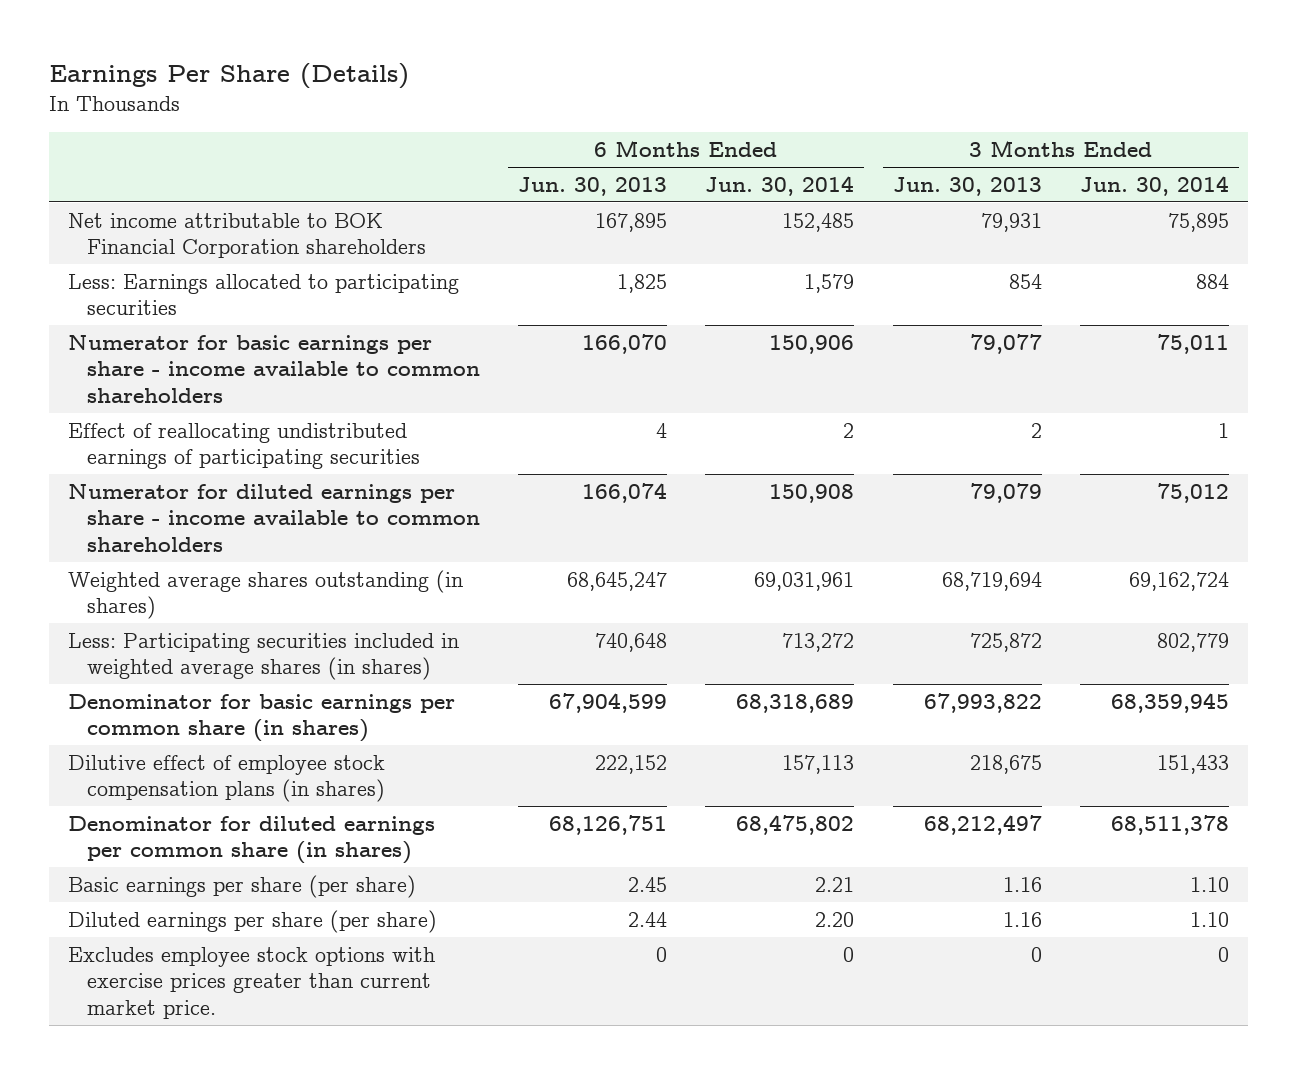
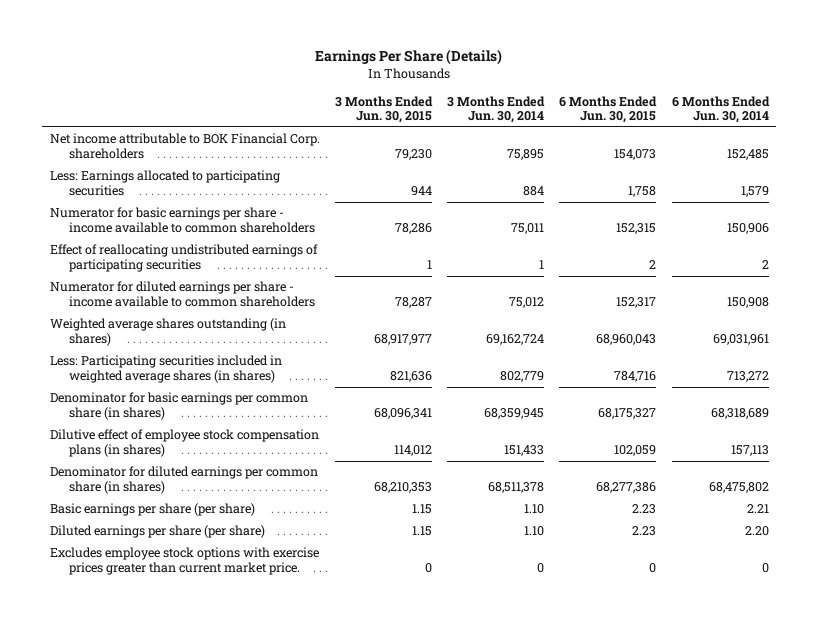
- | 6 Months Ended Jun. 30, 2013 | 6 Months Ended Jun. 30, 2014 | 3 Months Ended Jun. 30, 2013 | 3 Months Ended Jun. 30, 2014
+ | 3 Months Ended Jun. 30, 2015 | 3 Months Ended Jun. 30, 2014 | 6 Months Ended Jun. 30, 2015 | 6 Months Ended Jun. 30, 2014
- Net income attributable to BOK Financial Corporation shareholders | 167,895 | 152,485 | 79,931 | 75,895
+ Net income attributable to BOK Financial Corp. shareholders | 79,230 | 75,895 | 154,073 | 152,485

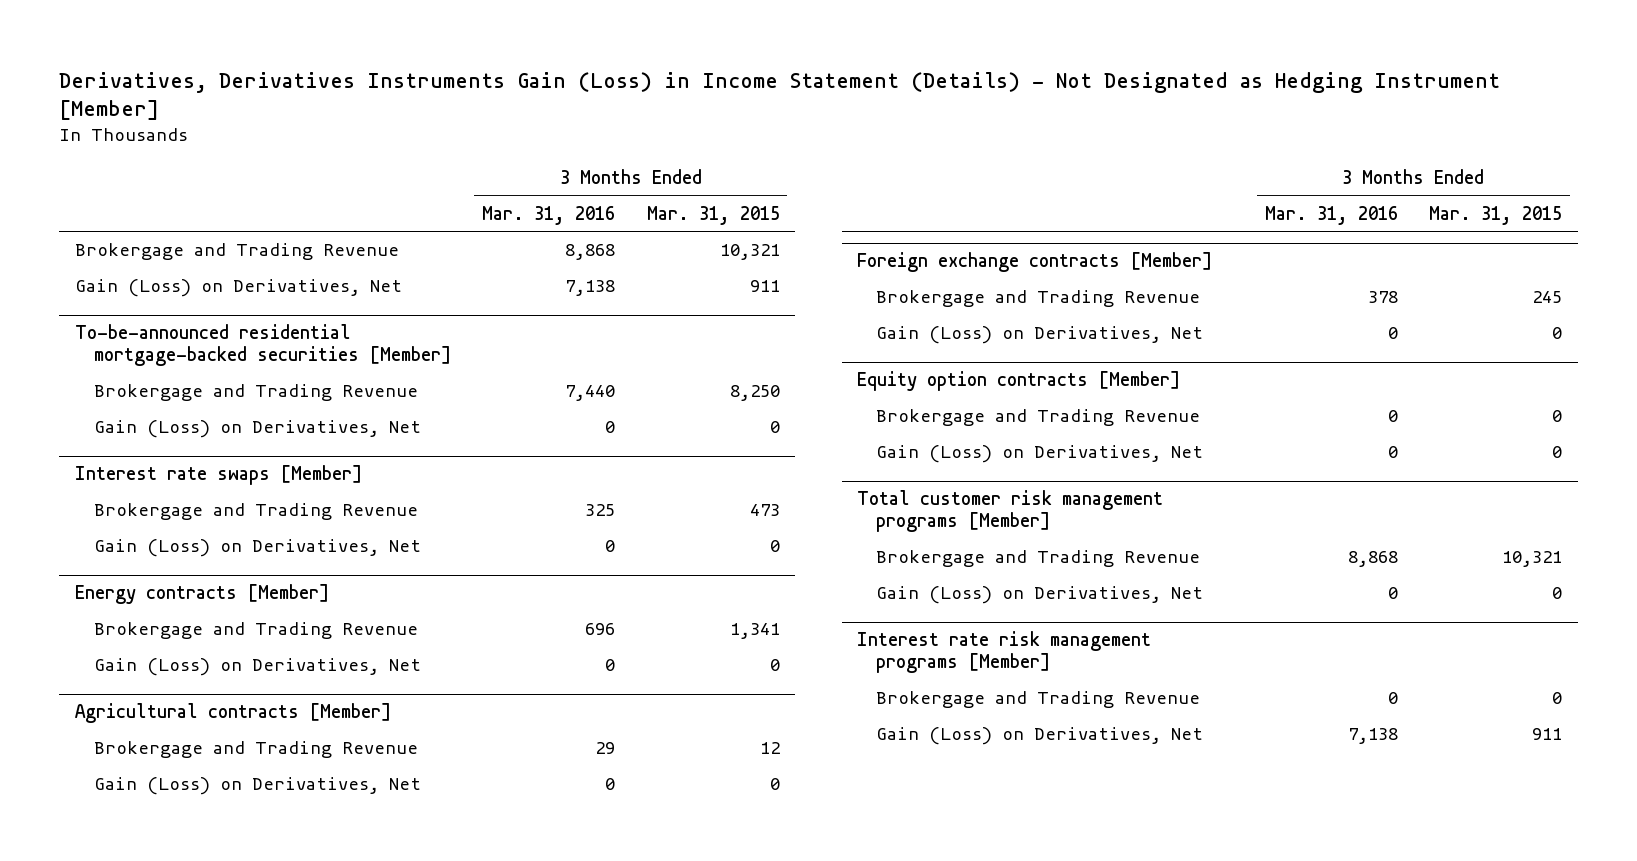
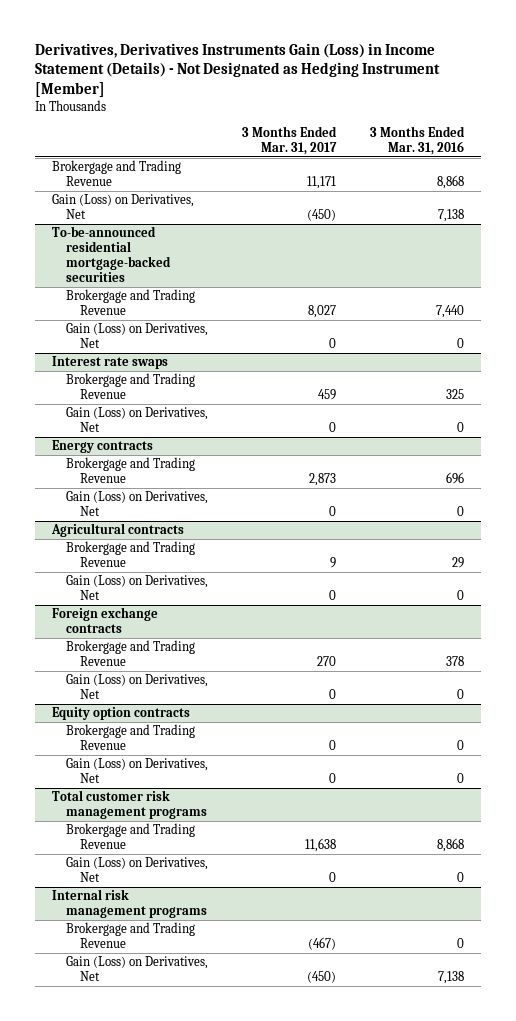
- | 3 Months Ended Mar. 31, 2016 | 3 Months Ended Mar. 31, 2015
+ | 3 Months Ended Mar. 31, 2017 | 3 Months Ended Mar. 31, 2016
- To-be-announced residential mortgage-backed securities [Member]
+ To-be-announced residential mortgage-backed securities
- Interest rate swaps [Member]
+ Interest rate swaps
- Energy contracts [Member]
+ Energy contracts
- Agricultural contracts [Member]
+ Agricultural contracts
- Foreign exchange contracts [Member]
+ Foreign exchange contracts
- Equity option contracts [Member]
+ Equity option contracts
- Total customer risk management programs [Member]
+ Total customer risk management programs
- Interest rate risk management programs [Member]
+ Internal risk management programs

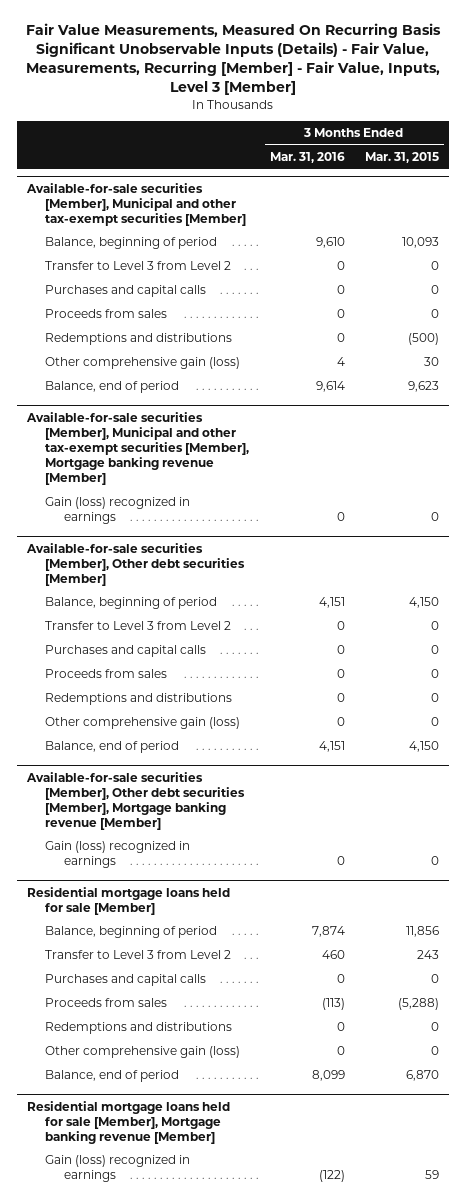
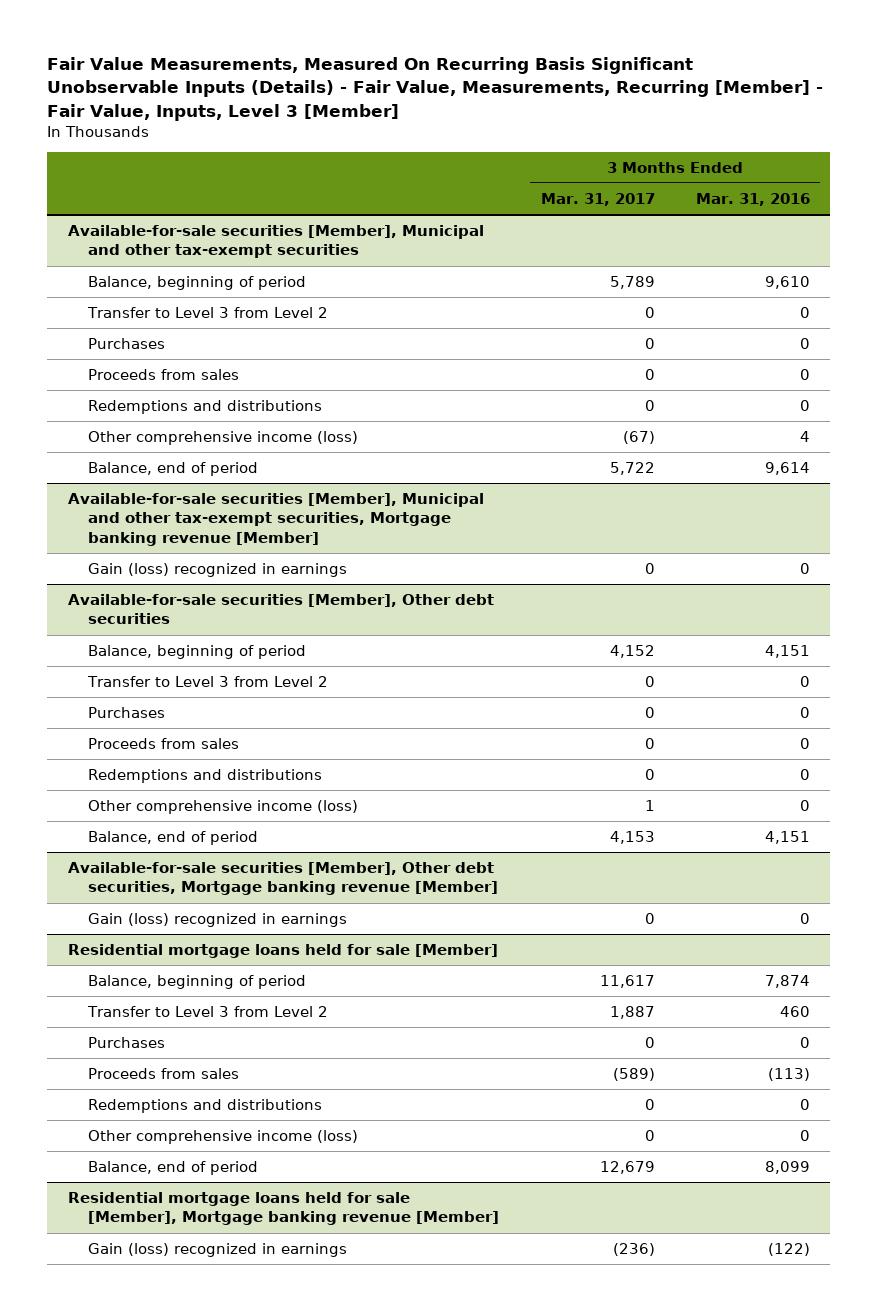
- | 3 Months Ended Mar. 31, 2016 | 3 Months Ended Mar. 31, 2015
+ | 3 Months Ended Mar. 31, 2017 | 3 Months Ended Mar. 31, 2016
- Available-for-sale securities [Member], Municipal and other tax-exempt securities [Member]
+ Available-for-sale securities [Member], Municipal and other tax-exempt securities
- Purchases and capital calls | 0 | 0
+ Purchases | 0 | 0
- Other comprehensive gain (loss) | 4 | 30
+ Other comprehensive income (loss) | (67) | 4
- Available-for-sale securities [Member], Municipal and other tax-exempt securities [Member], Mortgage banking revenue [Member]
+ Available-for-sale securities [Member], Municipal and other tax-exempt securities, Mortgage banking revenue [Member]
- Available-for-sale securities [Member], Other debt securities [Member]
+ Available-for-sale securities [Member], Other debt securities
- Purchases and capital calls | 0 | 0
+ Purchases | 0 | 0
- Other comprehensive gain (loss) | 0 | 0
+ Other comprehensive income (loss) | 1 | 0
- Available-for-sale securities [Member], Other debt securities [Member], Mortgage banking revenue [Member]
+ Available-for-sale securities [Member], Other debt securities, Mortgage banking revenue [Member]
@ Residential mortgage loans held for sale [Member]
- Purchases and capital calls | 0 | 0
+ Purchases | 0 | 0
- Other comprehensive gain (loss) | 0 | 0
+ Other comprehensive income (loss) | 0 | 0

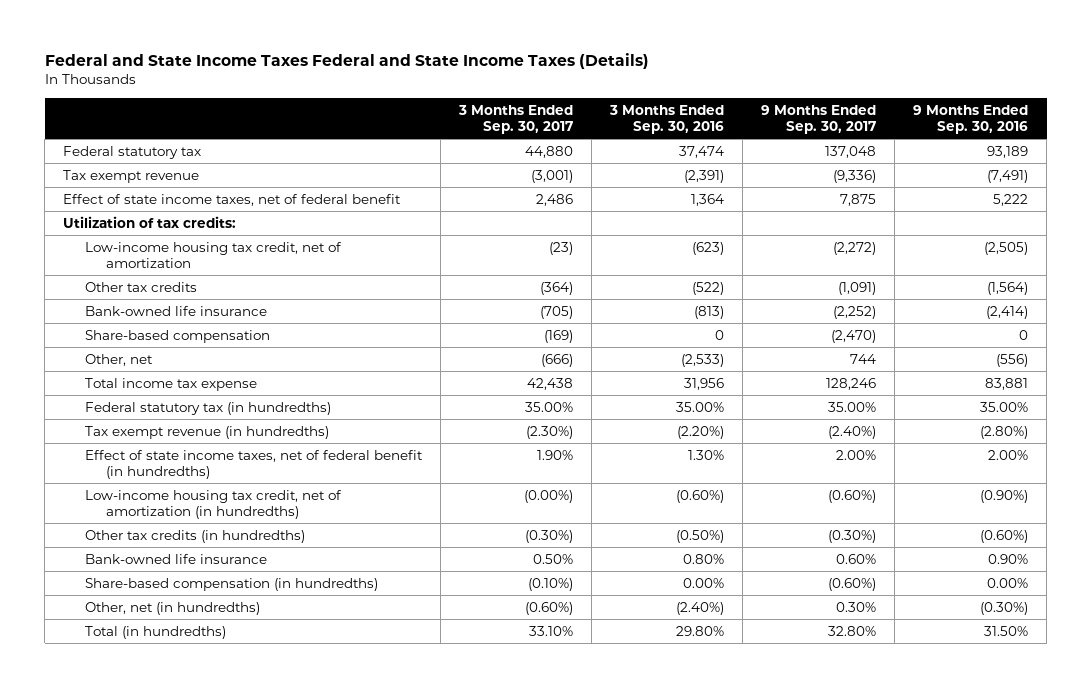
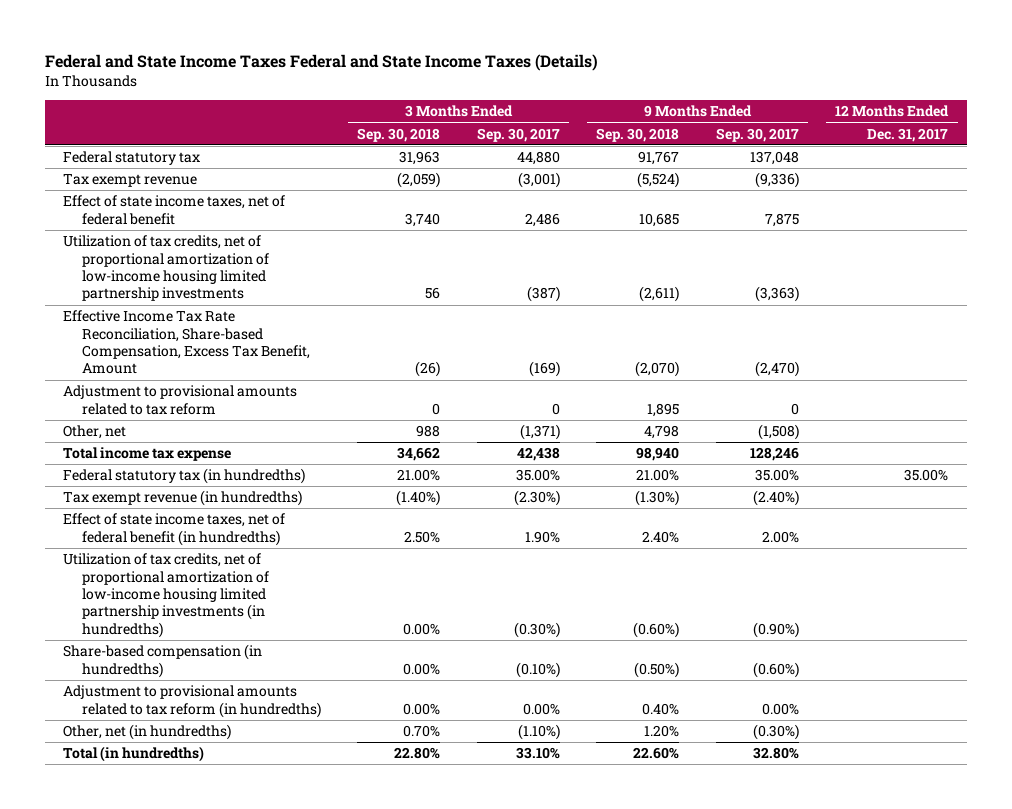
- | 3 Months Ended Sep. 30, 2017 | 3 Months Ended Sep. 30, 2016 | 9 Months Ended Sep. 30, 2017 | 9 Months Ended Sep. 30, 2016
+ | 3 Months Ended Sep. 30, 2018 | 3 Months Ended Sep. 30, 2017 | 9 Months Ended Sep. 30, 2018 | 9 Months Ended Sep. 30, 2017 | 12 Months Ended Dec. 31, 2017
- Utilization of tax credits:
- Low-income housing tax credit, net of amortization | (23) | (623) | (2,272) | (2,505)
- Other tax credits | (364) | (522) | (1,091) | (1,564)
- Bank-owned life insurance | (705) | (813) | (2,252) | (2,414)
- Share-based compensation | (169) | 0 | (2,470) | 0
- Other, net | (666) | (2,533) | 744 | (556)
+ Utilization of tax credits, net of proportional amortization of low-income housing limited partnership investments | 56 | (387) | (2,611) | (3,363) |
+ Effective Income Tax Rate Reconciliation, Share-based Compensation, Excess Tax Benefit, Amount | (26) | (169) | (2,070) | (2,470) |
+ Adjustment to provisional amounts related to tax reform | 0 | 0 | 1,895 | 0 |
+ Other, net | 988 | (1,371) | 4,798 | (1,508) |
- Low-income housing tax credit, net of amortization (in hundredths) | (0.00%) | (0.60%) | (0.60%) | (0.90%)
- Other tax credits (in hundredths) | (0.30%) | (0.50%) | (0.30%) | (0.60%)
- Bank-owned life insurance | 0.50% | 0.80% | 0.60% | 0.90%
+ Utilization of tax credits, net of proportional amortization of low-income housing limited partnership investments (in hundredths) | 0.00% | (0.30%) | (0.60%) | (0.90%) |
- Other, net (in hundredths) | (0.60%) | (2.40%) | 0.30% | (0.30%)
+ Adjustment to provisional amounts related to tax reform (in hundredths) | 0.00% | 0.00% | 0.40% | 0.00% |
+ Other, net (in hundredths) | 0.70% | (1.10%) | 1.20% | (0.30%) |

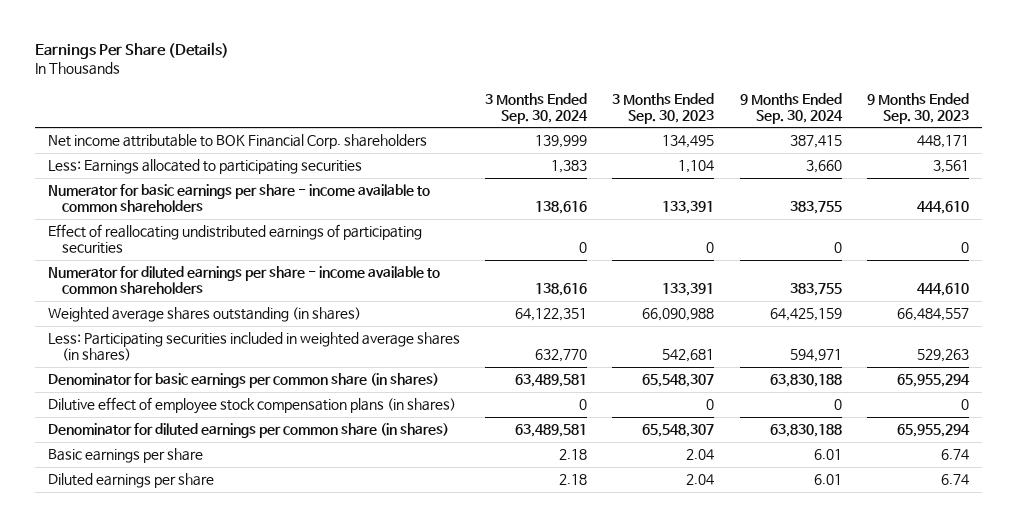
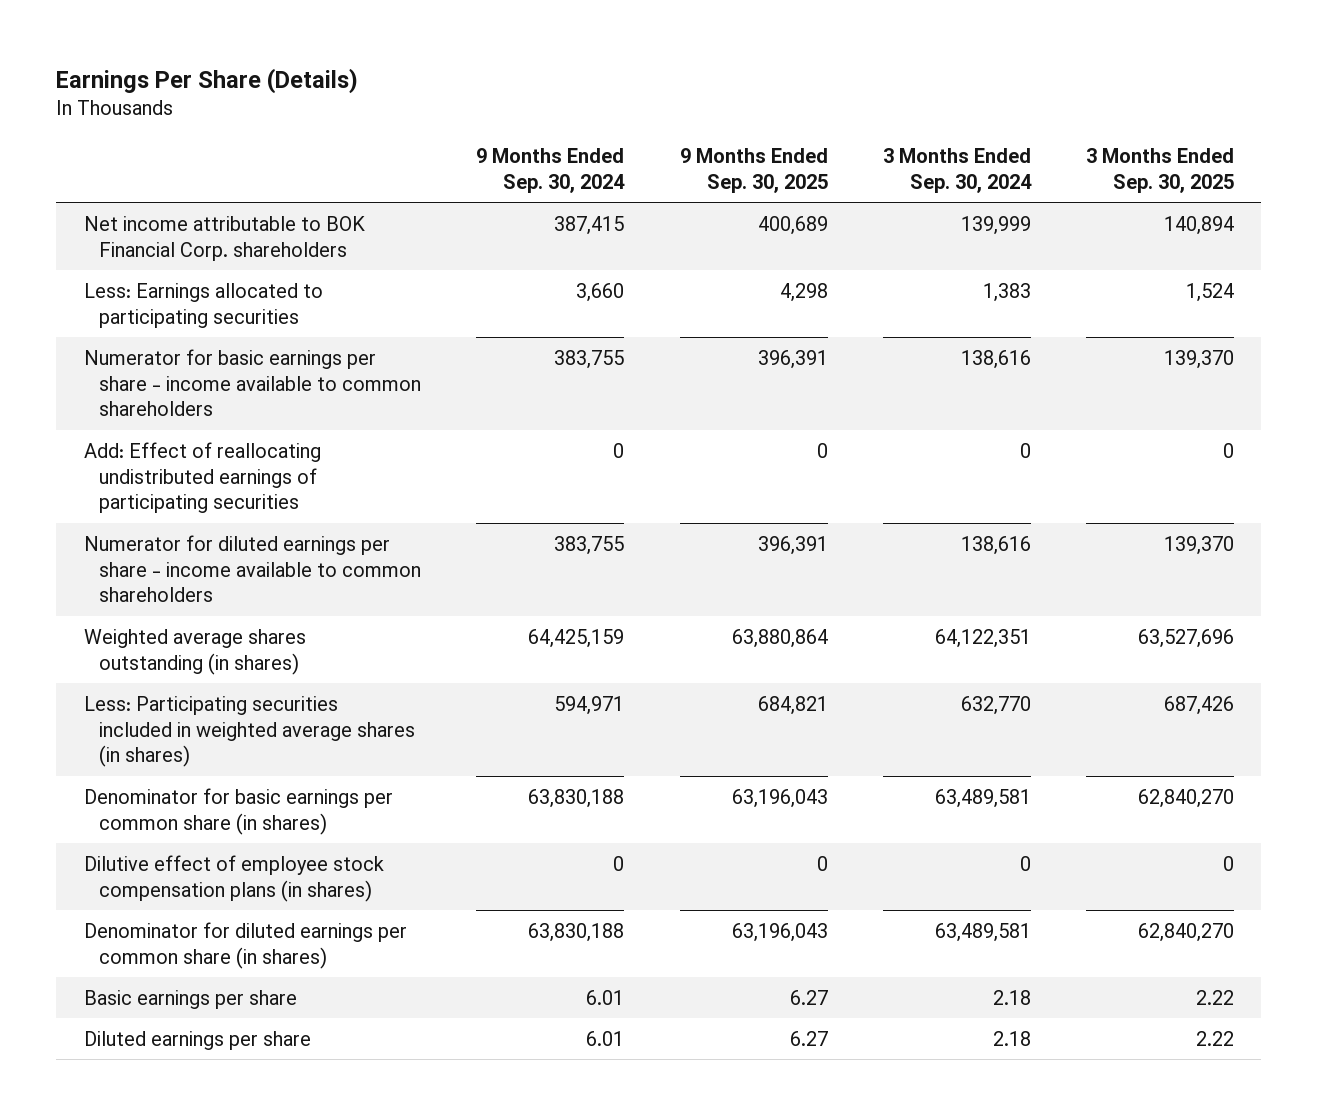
- | 3 Months Ended Sep. 30, 2024 | 3 Months Ended Sep. 30, 2023 | 9 Months Ended Sep. 30, 2024 | 9 Months Ended Sep. 30, 2023
+ | 9 Months Ended Sep. 30, 2024 | 9 Months Ended Sep. 30, 2025 | 3 Months Ended Sep. 30, 2024 | 3 Months Ended Sep. 30, 2025
- Effect of reallocating undistributed earnings of participating securities | 0 | 0 | 0 | 0
+ Add: Effect of reallocating undistributed earnings of participating securities | 0 | 0 | 0 | 0

